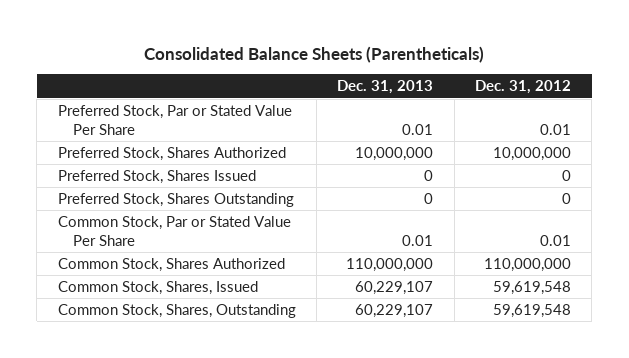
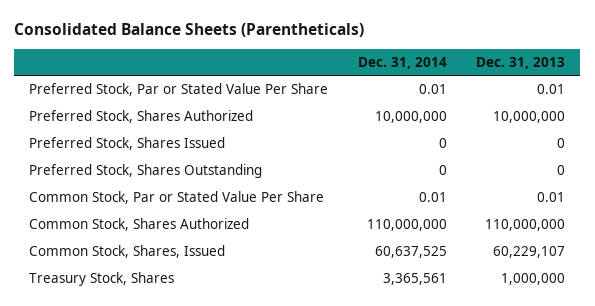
- | Dec. 31, 2013 | Dec. 31, 2012
+ | Dec. 31, 2014 | Dec. 31, 2013
- Common Stock, Shares, Outstanding | 60,229,107 | 59,619,548
+ Treasury Stock, Shares | 3,365,561 | 1,000,000

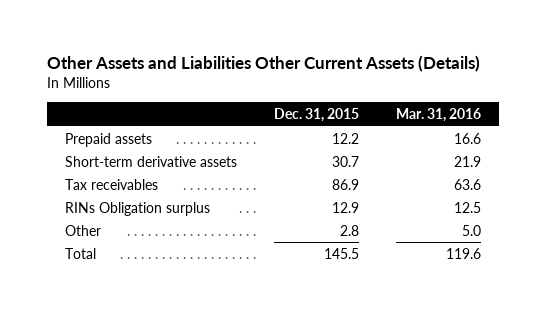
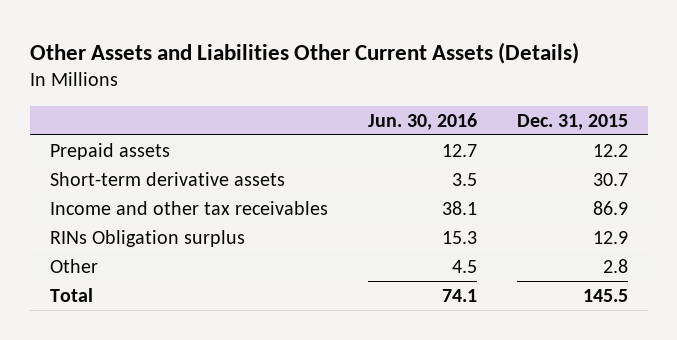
- | Dec. 31, 2015 | Mar. 31, 2016
+ | Jun. 30, 2016 | Dec. 31, 2015
- Tax receivables | 86.9 | 63.6
+ Income and other tax receivables | 38.1 | 86.9

